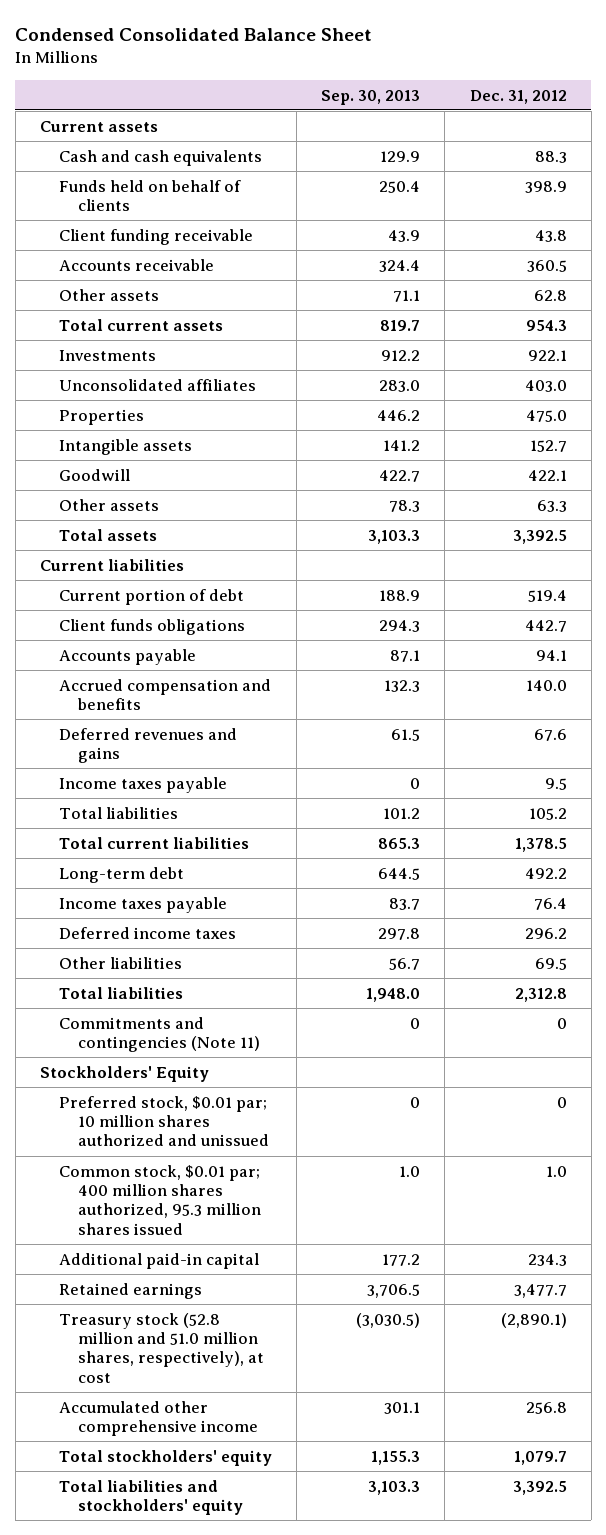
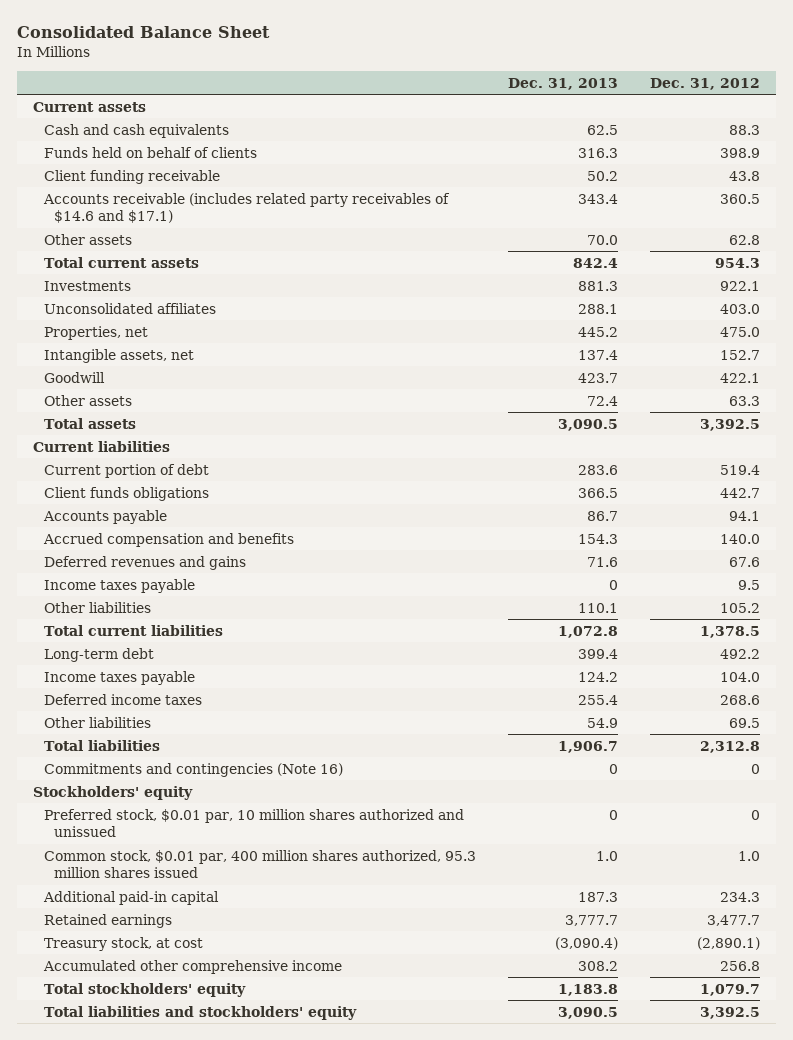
- Condensed Consolidated Balance Sheet
+ Consolidated Balance Sheet
- | Sep. 30, 2013 | Dec. 31, 2012
+ | Dec. 31, 2013 | Dec. 31, 2012
- Accounts receivable | 324.4 | 360.5
+ Accounts receivable (includes related party receivables of $14.6 and $17.1) | 343.4 | 360.5
- Properties | 446.2 | 475.0
- Intangible assets | 141.2 | 152.7
+ Properties, net | 445.2 | 475.0
+ Intangible assets, net | 137.4 | 152.7
- Total liabilities | 101.2 | 105.2
+ Other liabilities | 110.1 | 105.2
- Income taxes payable | 83.7 | 76.4
- Deferred income taxes | 297.8 | 296.2
+ Income taxes payable | 124.2 | 104.0
+ Deferred income taxes | 255.4 | 268.6
- Commitments and contingencies (Note 11) | 0 | 0
- Stockholders' Equity
- Preferred stock, $0.01 par; 10 million shares authorized and unissued | 0 | 0
- Common stock, $0.01 par; 400 million shares authorized, 95.3 million shares issued | 1.0 | 1.0
+ Commitments and contingencies (Note 16) | 0 | 0
+ Stockholders' equity
+ Preferred stock, $0.01 par, 10 million shares authorized and unissued | 0 | 0
+ Common stock, $0.01 par, 400 million shares authorized, 95.3 million shares issued | 1.0 | 1.0
- Treasury stock (52.8 million and 51.0 million shares, respectively), at cost | (3,030.5) | (2,890.1)
+ Treasury stock, at cost | (3,090.4) | (2,890.1)

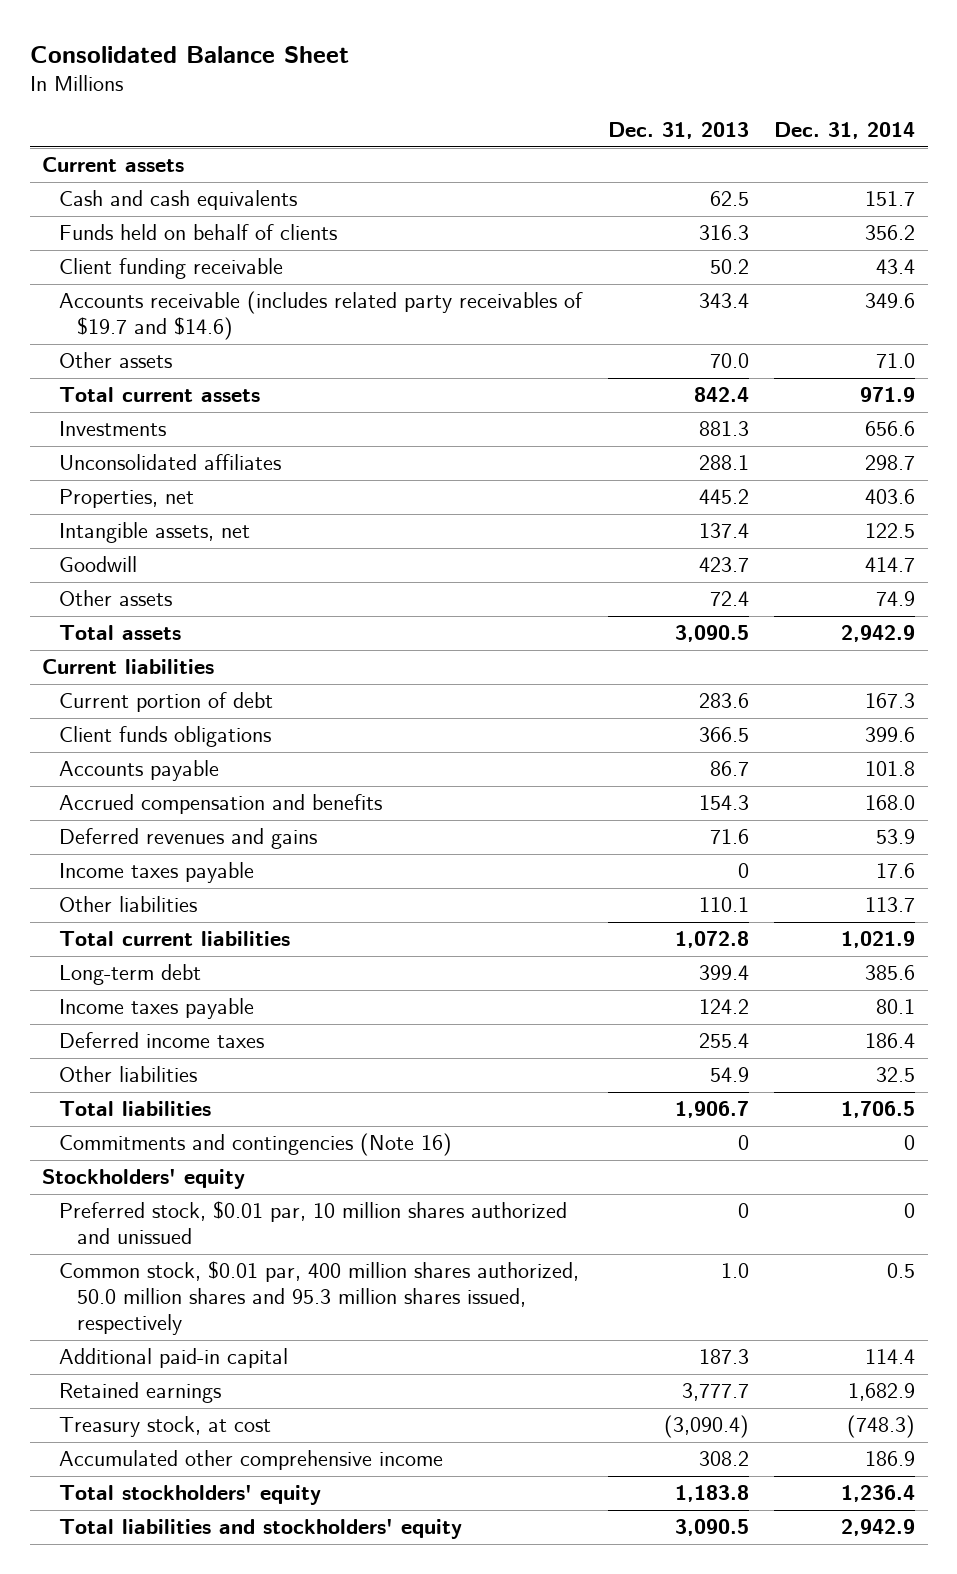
- | Dec. 31, 2013 | Dec. 31, 2012
+ | Dec. 31, 2013 | Dec. 31, 2014
- Accounts receivable (includes related party receivables of $14.6 and $17.1) | 343.4 | 360.5
+ Accounts receivable (includes related party receivables of $19.7 and $14.6) | 343.4 | 349.6
- Common stock, $0.01 par, 400 million shares authorized, 95.3 million shares issued | 1.0 | 1.0
+ Common stock, $0.01 par, 400 million shares authorized, 50.0 million shares and 95.3 million shares issued, respectively | 1.0 | 0.5

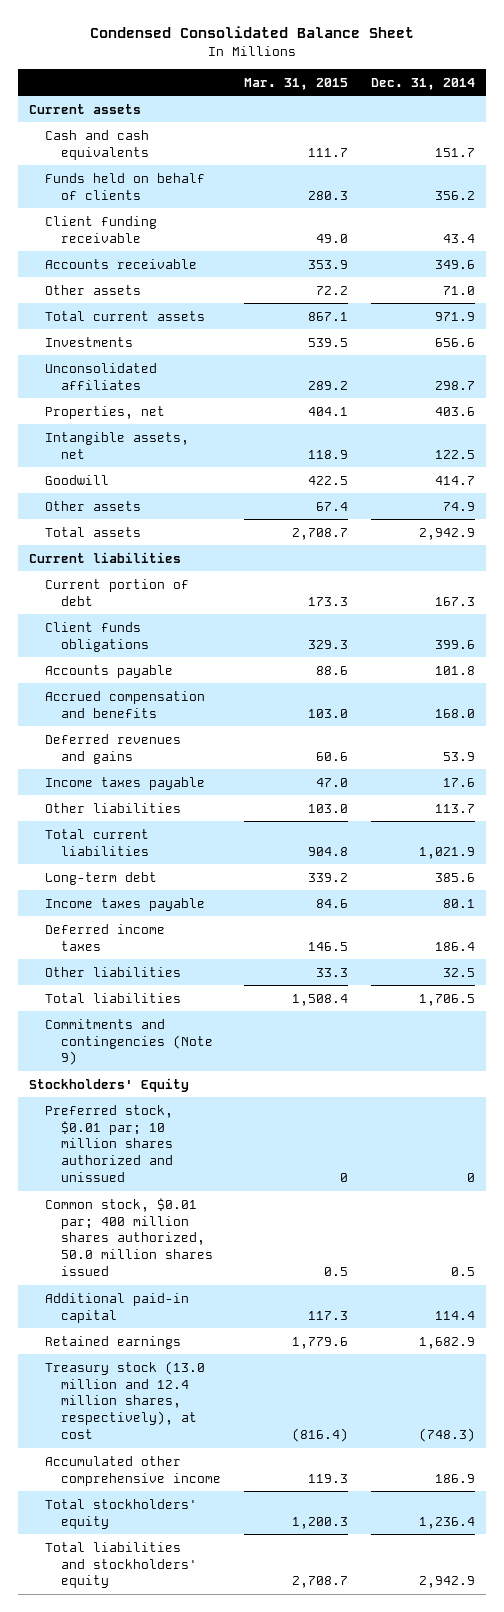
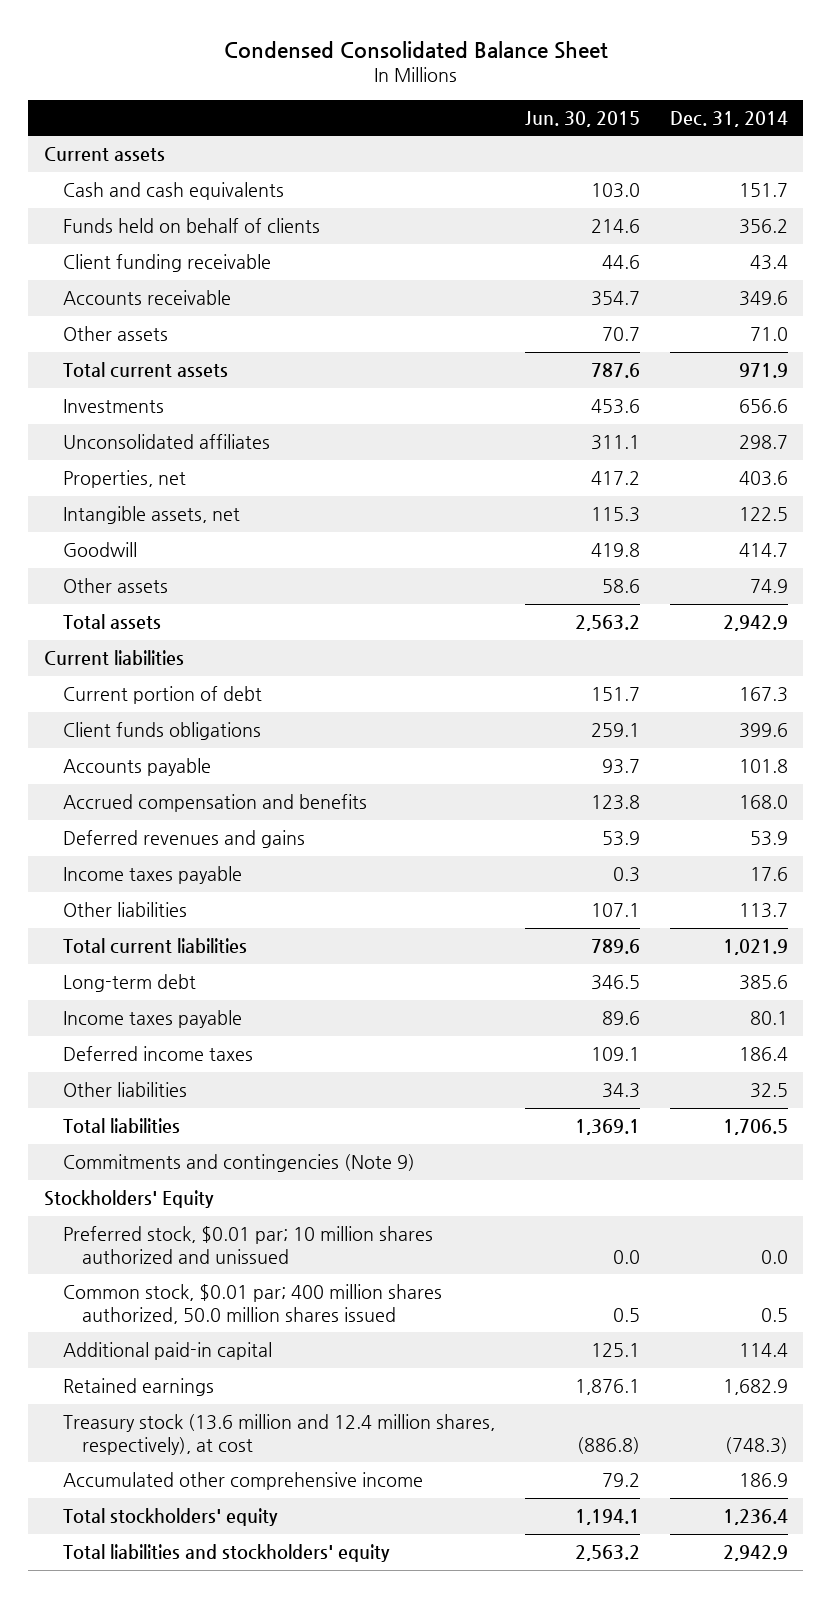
- | Mar. 31, 2015 | Dec. 31, 2014
+ | Jun. 30, 2015 | Dec. 31, 2014
- Preferred stock, $0.01 par; 10 million shares authorized and unissued | 0 | 0
+ Preferred stock, $0.01 par; 10 million shares authorized and unissued | 0.0 | 0.0
- Treasury stock (13.0 million and 12.4 million shares, respectively), at cost | (816.4) | (748.3)
+ Treasury stock (13.6 million and 12.4 million shares, respectively), at cost | (886.8) | (748.3)

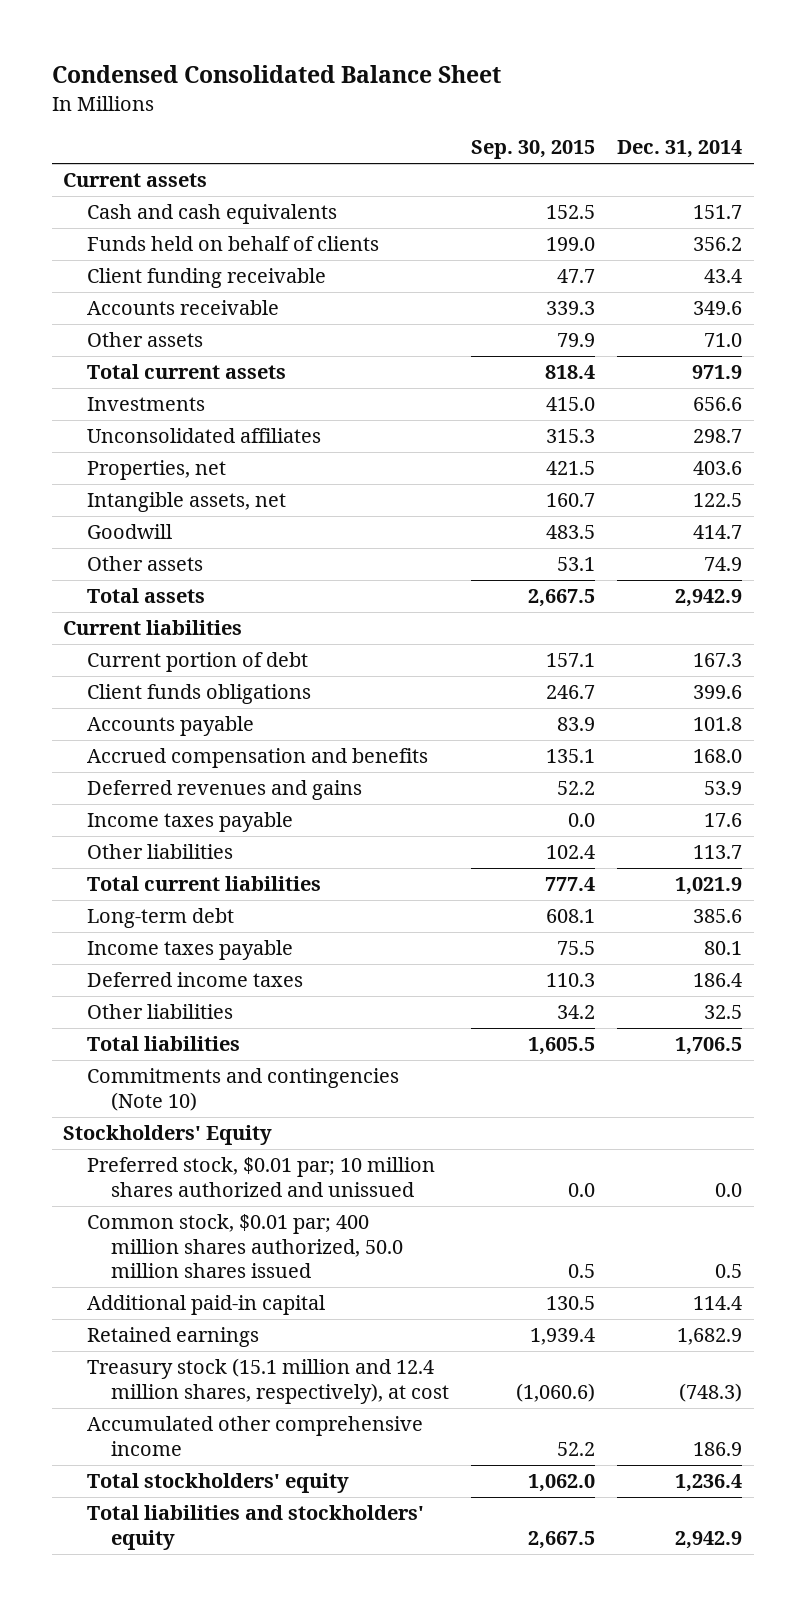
- | Jun. 30, 2015 | Dec. 31, 2014
+ | Sep. 30, 2015 | Dec. 31, 2014
- Commitments and contingencies (Note 9)
+ Commitments and contingencies (Note 10)
- Treasury stock (13.6 million and 12.4 million shares, respectively), at cost | (886.8) | (748.3)
+ Treasury stock (15.1 million and 12.4 million shares, respectively), at cost | (1,060.6) | (748.3)

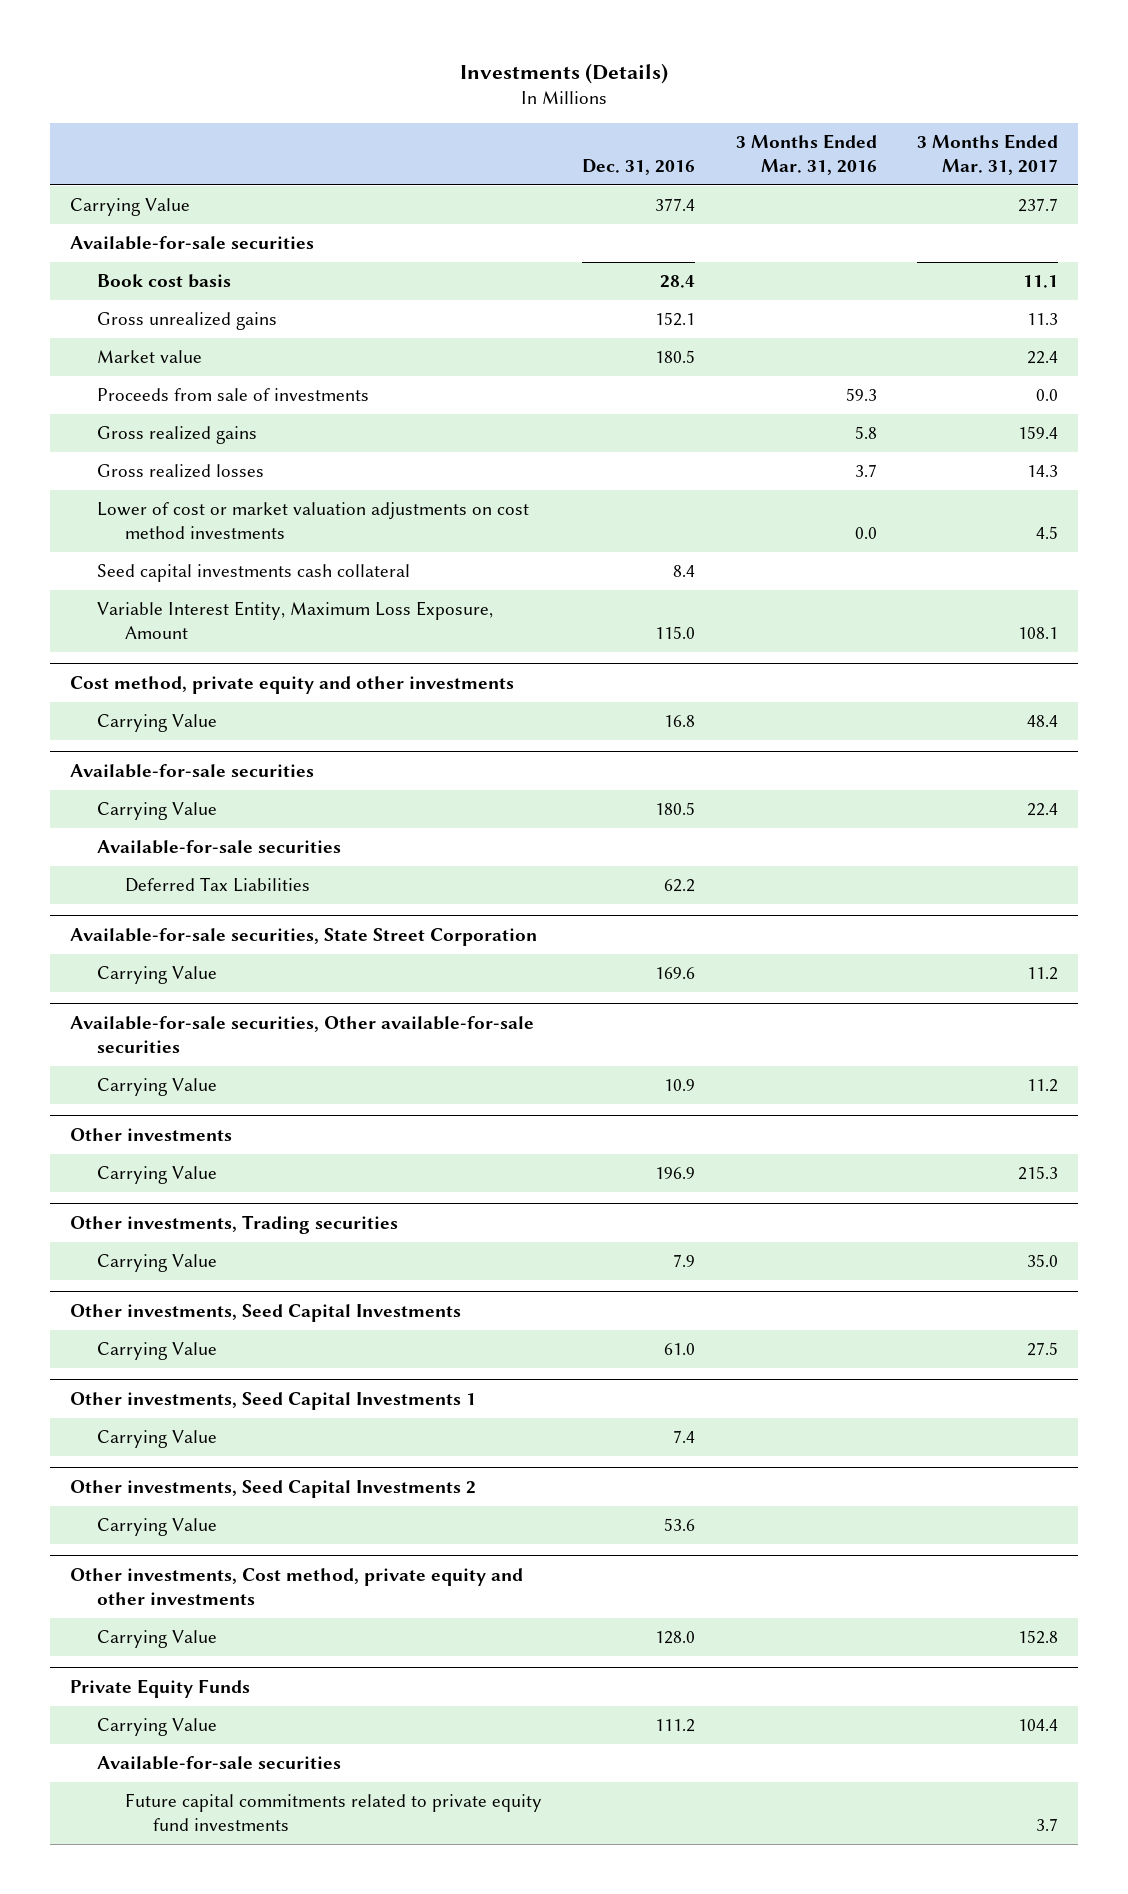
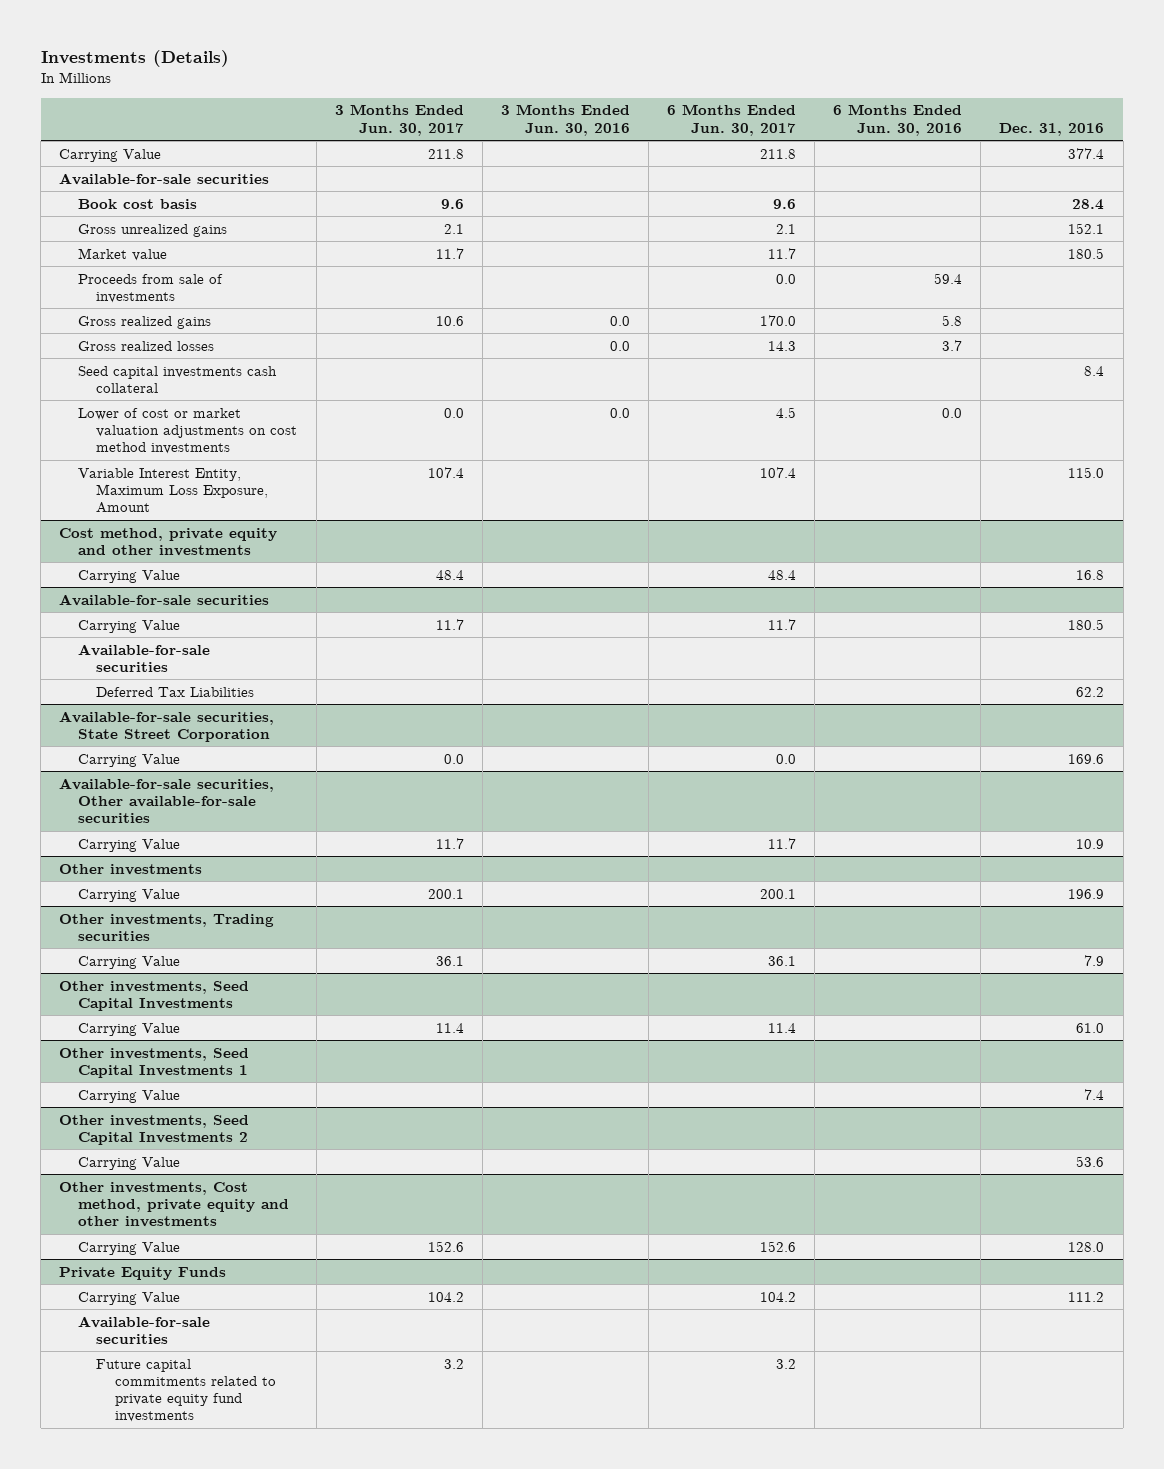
- | Dec. 31, 2016 | 3 Months Ended Mar. 31, 2016 | 3 Months Ended Mar. 31, 2017
+ | 3 Months Ended Jun. 30, 2017 | 3 Months Ended Jun. 30, 2016 | 6 Months Ended Jun. 30, 2017 | 6 Months Ended Jun. 30, 2016 | Dec. 31, 2016
moved down: Lower of cost or market valuation adjustments on cost method investments | 0.0 | 0.0 | 4.5 | 0.0 |

